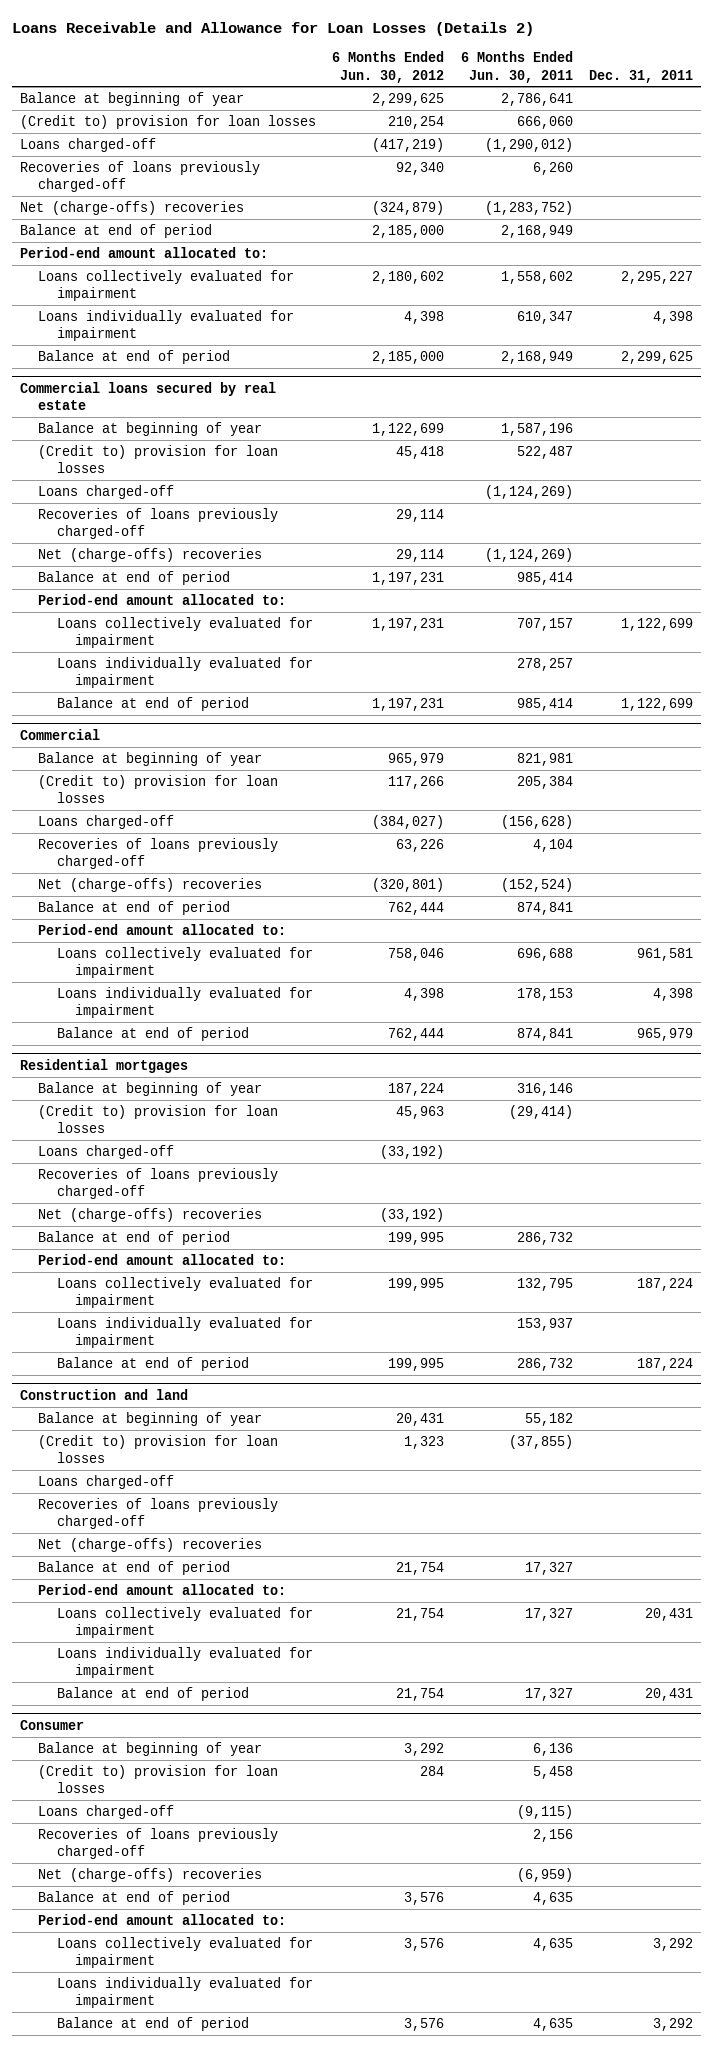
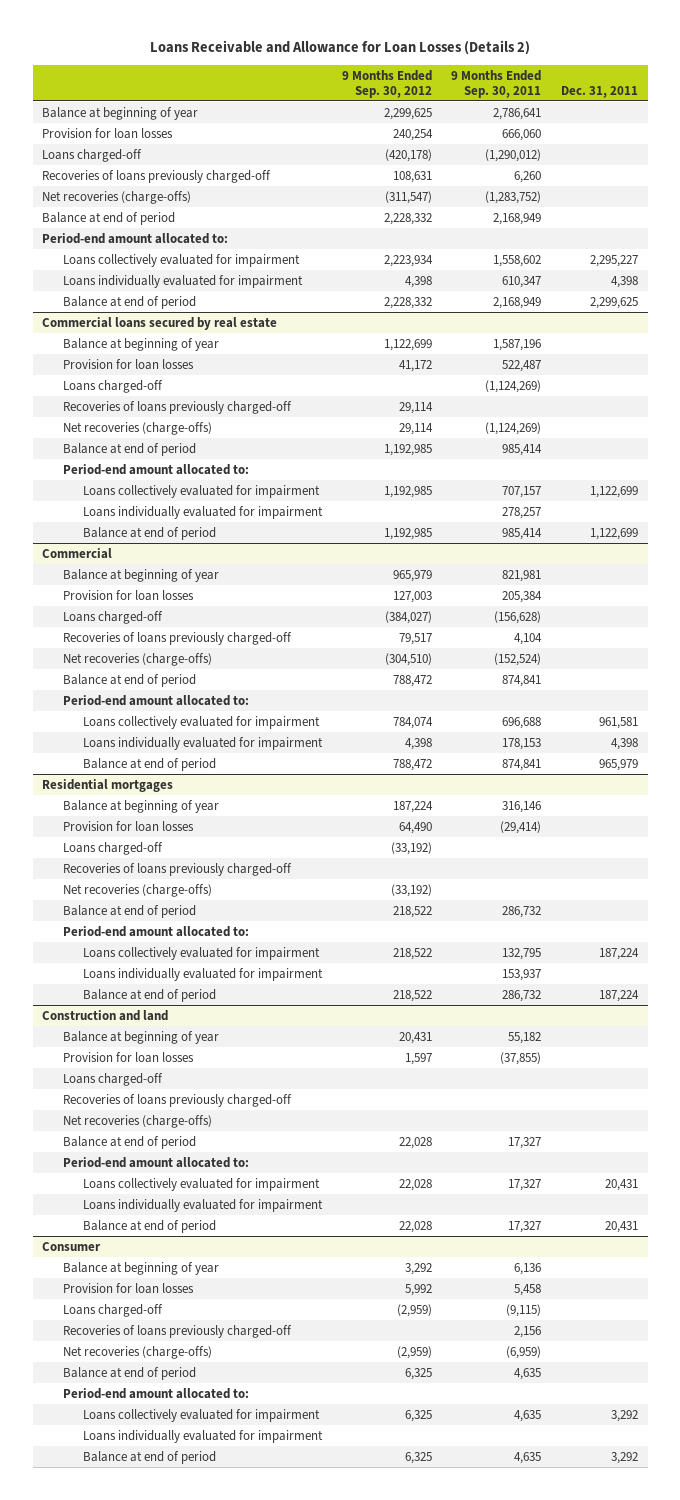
- | 6 Months Ended Jun. 30, 2012 | 6 Months Ended Jun. 30, 2011 | Dec. 31, 2011
+ | 9 Months Ended Sep. 30, 2012 | 9 Months Ended Sep. 30, 2011 | Dec. 31, 2011
- (Credit to) provision for loan losses | 210,254 | 666,060 |
+ Provision for loan losses | 240,254 | 666,060 |
- Net (charge-offs) recoveries | (324,879) | (1,283,752) |
+ Net recoveries (charge-offs) | (311,547) | (1,283,752) |
@ Commercial loans secured by real estate
- (Credit to) provision for loan losses | 45,418 | 522,487 |
+ Provision for loan losses | 41,172 | 522,487 |
- Net (charge-offs) recoveries | 29,114 | (1,124,269) |
+ Net recoveries (charge-offs) | 29,114 | (1,124,269) |
@ Commercial
- (Credit to) provision for loan losses | 117,266 | 205,384 |
+ Provision for loan losses | 127,003 | 205,384 |
- Net (charge-offs) recoveries | (320,801) | (152,524) |
+ Net recoveries (charge-offs) | (304,510) | (152,524) |
@ Residential mortgages
- (Credit to) provision for loan losses | 45,963 | (29,414) |
+ Provision for loan losses | 64,490 | (29,414) |
- Net (charge-offs) recoveries | (33,192) | |
+ Net recoveries (charge-offs) | (33,192) | |
@ Construction and land
- (Credit to) provision for loan losses | 1,323 | (37,855) |
+ Provision for loan losses | 1,597 | (37,855) |
- Net (charge-offs) recoveries
+ Net recoveries (charge-offs)
@ Consumer
- (Credit to) provision for loan losses | 284 | 5,458 |
+ Provision for loan losses | 5,992 | 5,458 |
- Net (charge-offs) recoveries | | (6,959) |
+ Net recoveries (charge-offs) | (2,959) | (6,959) |

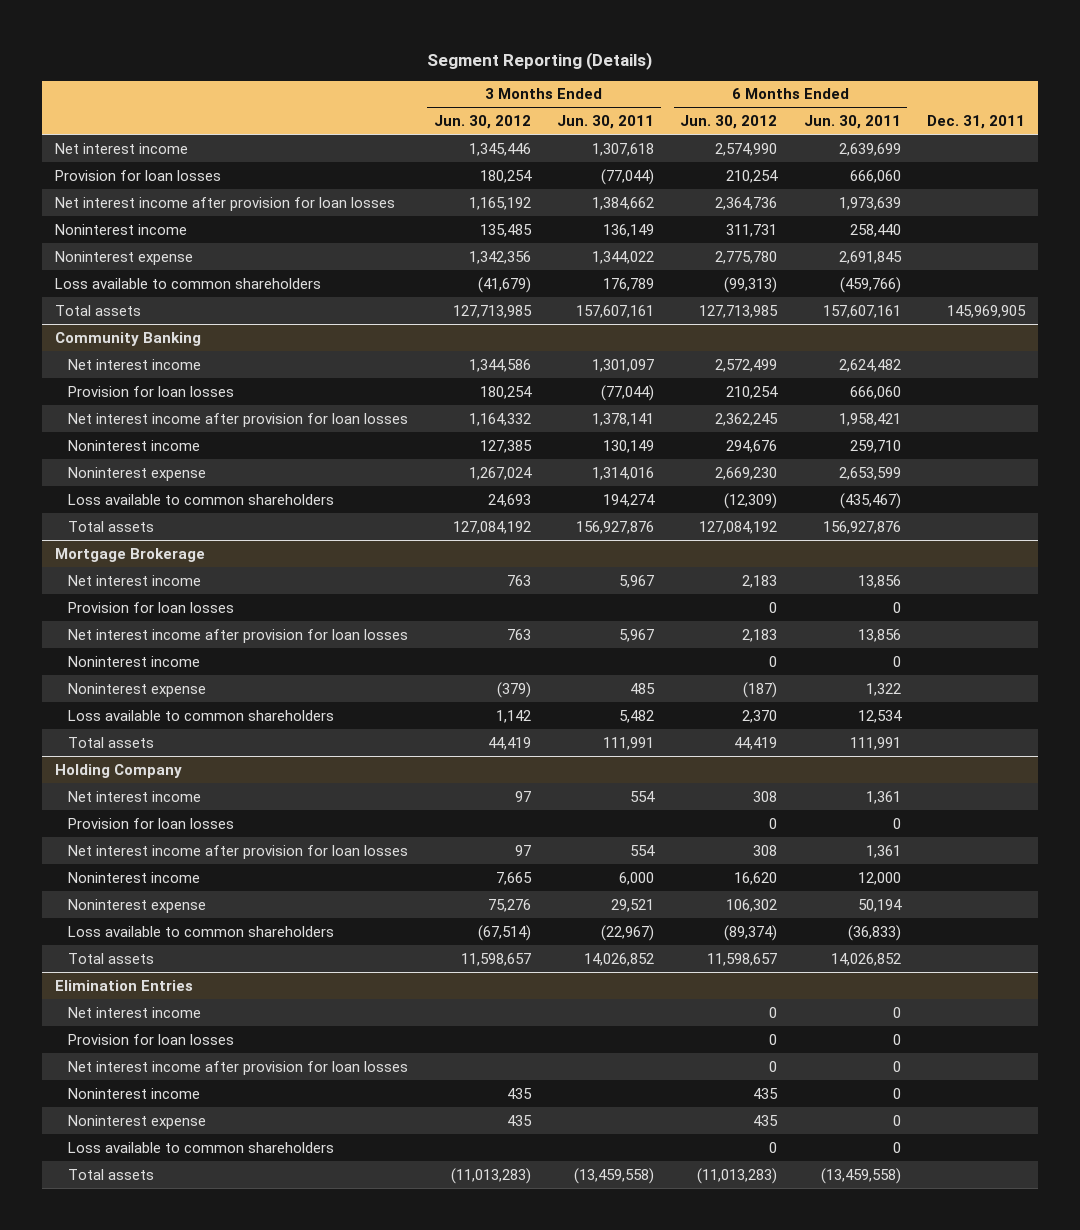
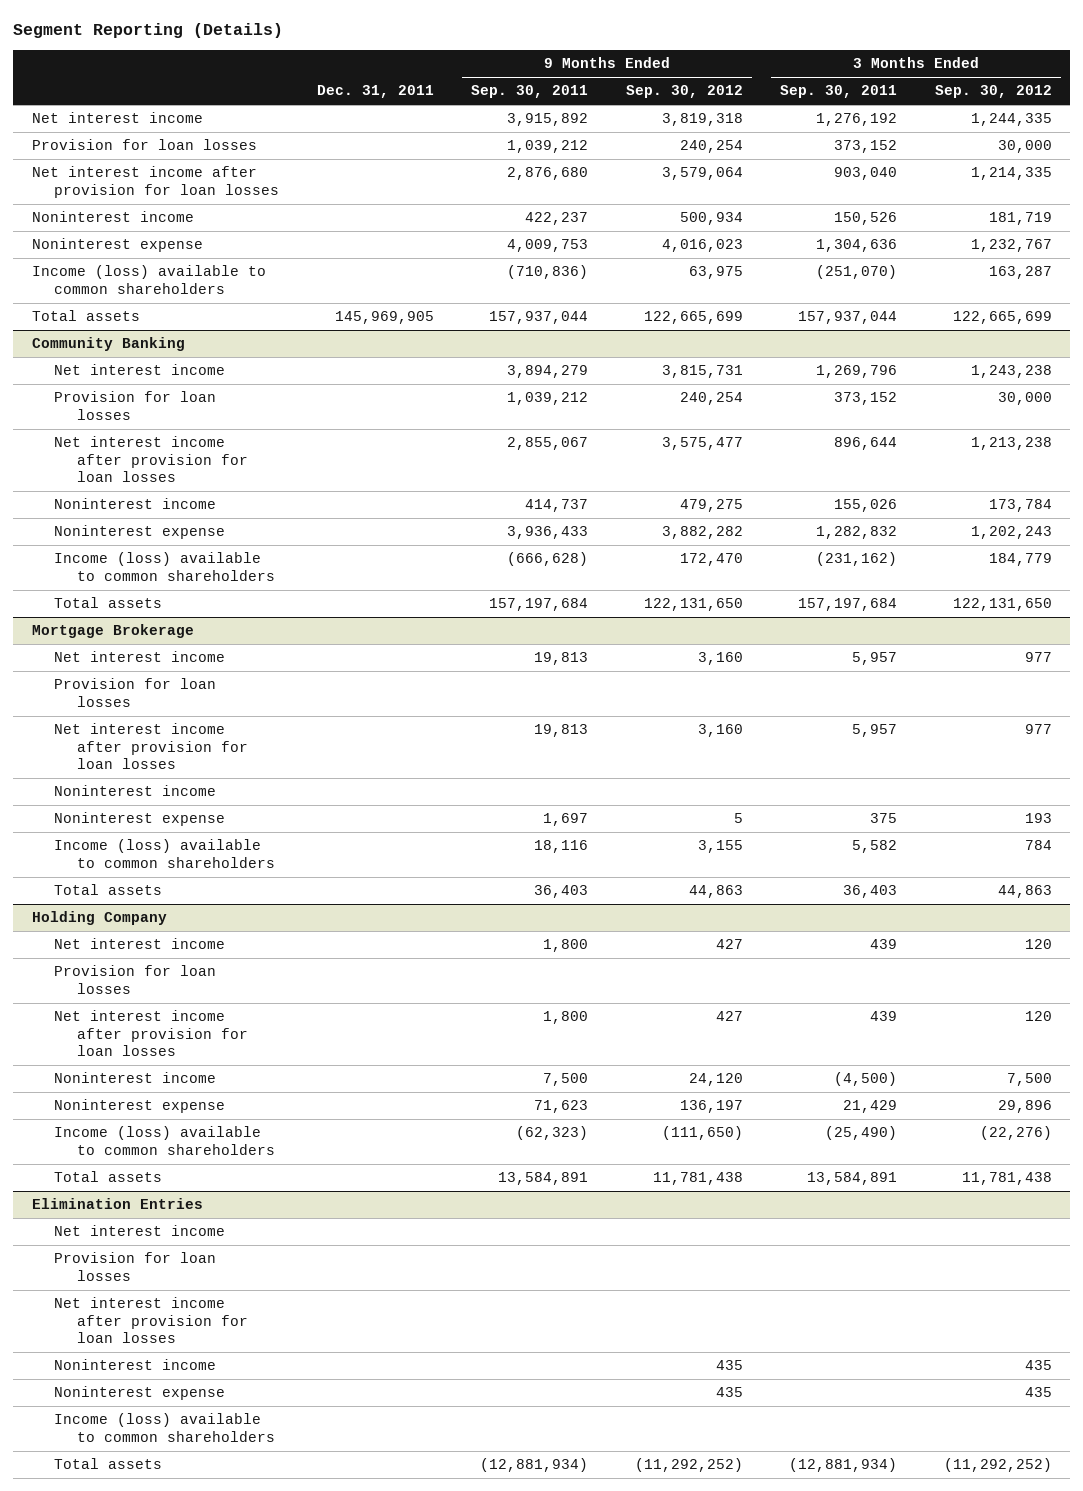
- | 3 Months Ended Jun. 30, 2012 | 3 Months Ended Jun. 30, 2011 | 6 Months Ended Jun. 30, 2012 | 6 Months Ended Jun. 30, 2011 | Dec. 31, 2011
+ | Dec. 31, 2011 | 9 Months Ended Sep. 30, 2011 | 9 Months Ended Sep. 30, 2012 | 3 Months Ended Sep. 30, 2011 | 3 Months Ended Sep. 30, 2012
- Loss available to common shareholders | (41,679) | 176,789 | (99,313) | (459,766) |
+ Income (loss) available to common shareholders | | (710,836) | 63,975 | (251,070) | 163,287
@ Community Banking
- Loss available to common shareholders | 24,693 | 194,274 | (12,309) | (435,467) |
+ Income (loss) available to common shareholders | | (666,628) | 172,470 | (231,162) | 184,779
@ Mortgage Brokerage
- Loss available to common shareholders | 1,142 | 5,482 | 2,370 | 12,534 |
+ Income (loss) available to common shareholders | | 18,116 | 3,155 | 5,582 | 784
@ Holding Company
- Loss available to common shareholders | (67,514) | (22,967) | (89,374) | (36,833) |
+ Income (loss) available to common shareholders | | (62,323) | (111,650) | (25,490) | (22,276)
@ Elimination Entries
- Loss available to common shareholders | | | 0 | 0 |
+ Income (loss) available to common shareholders

